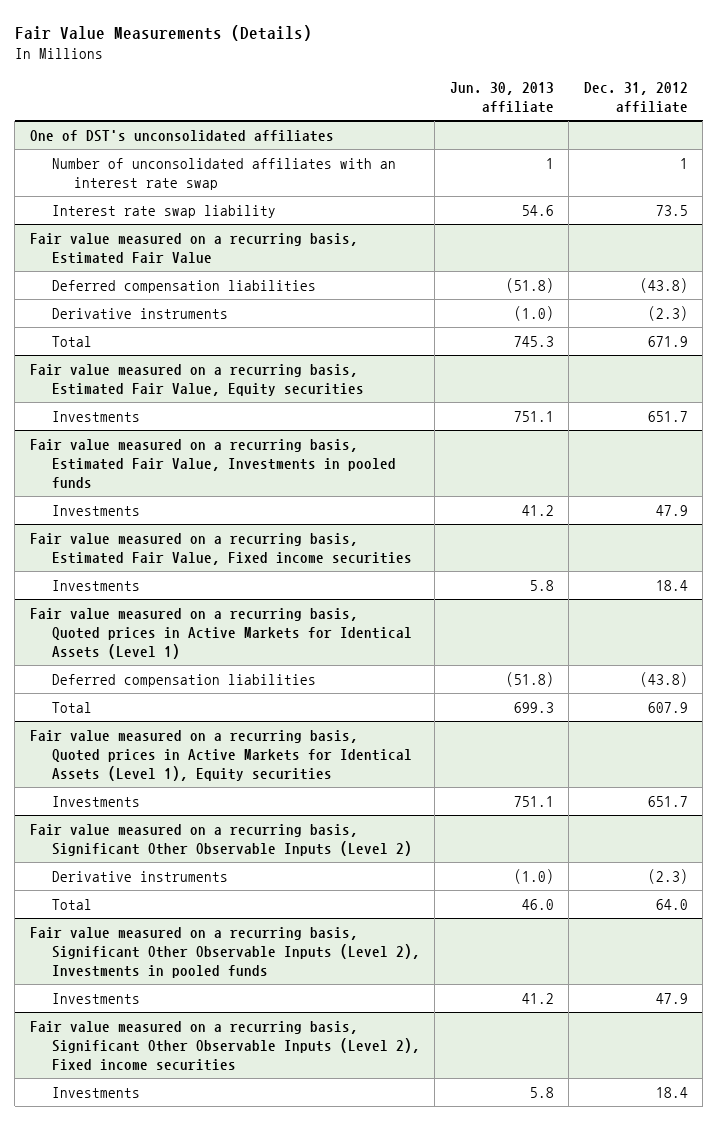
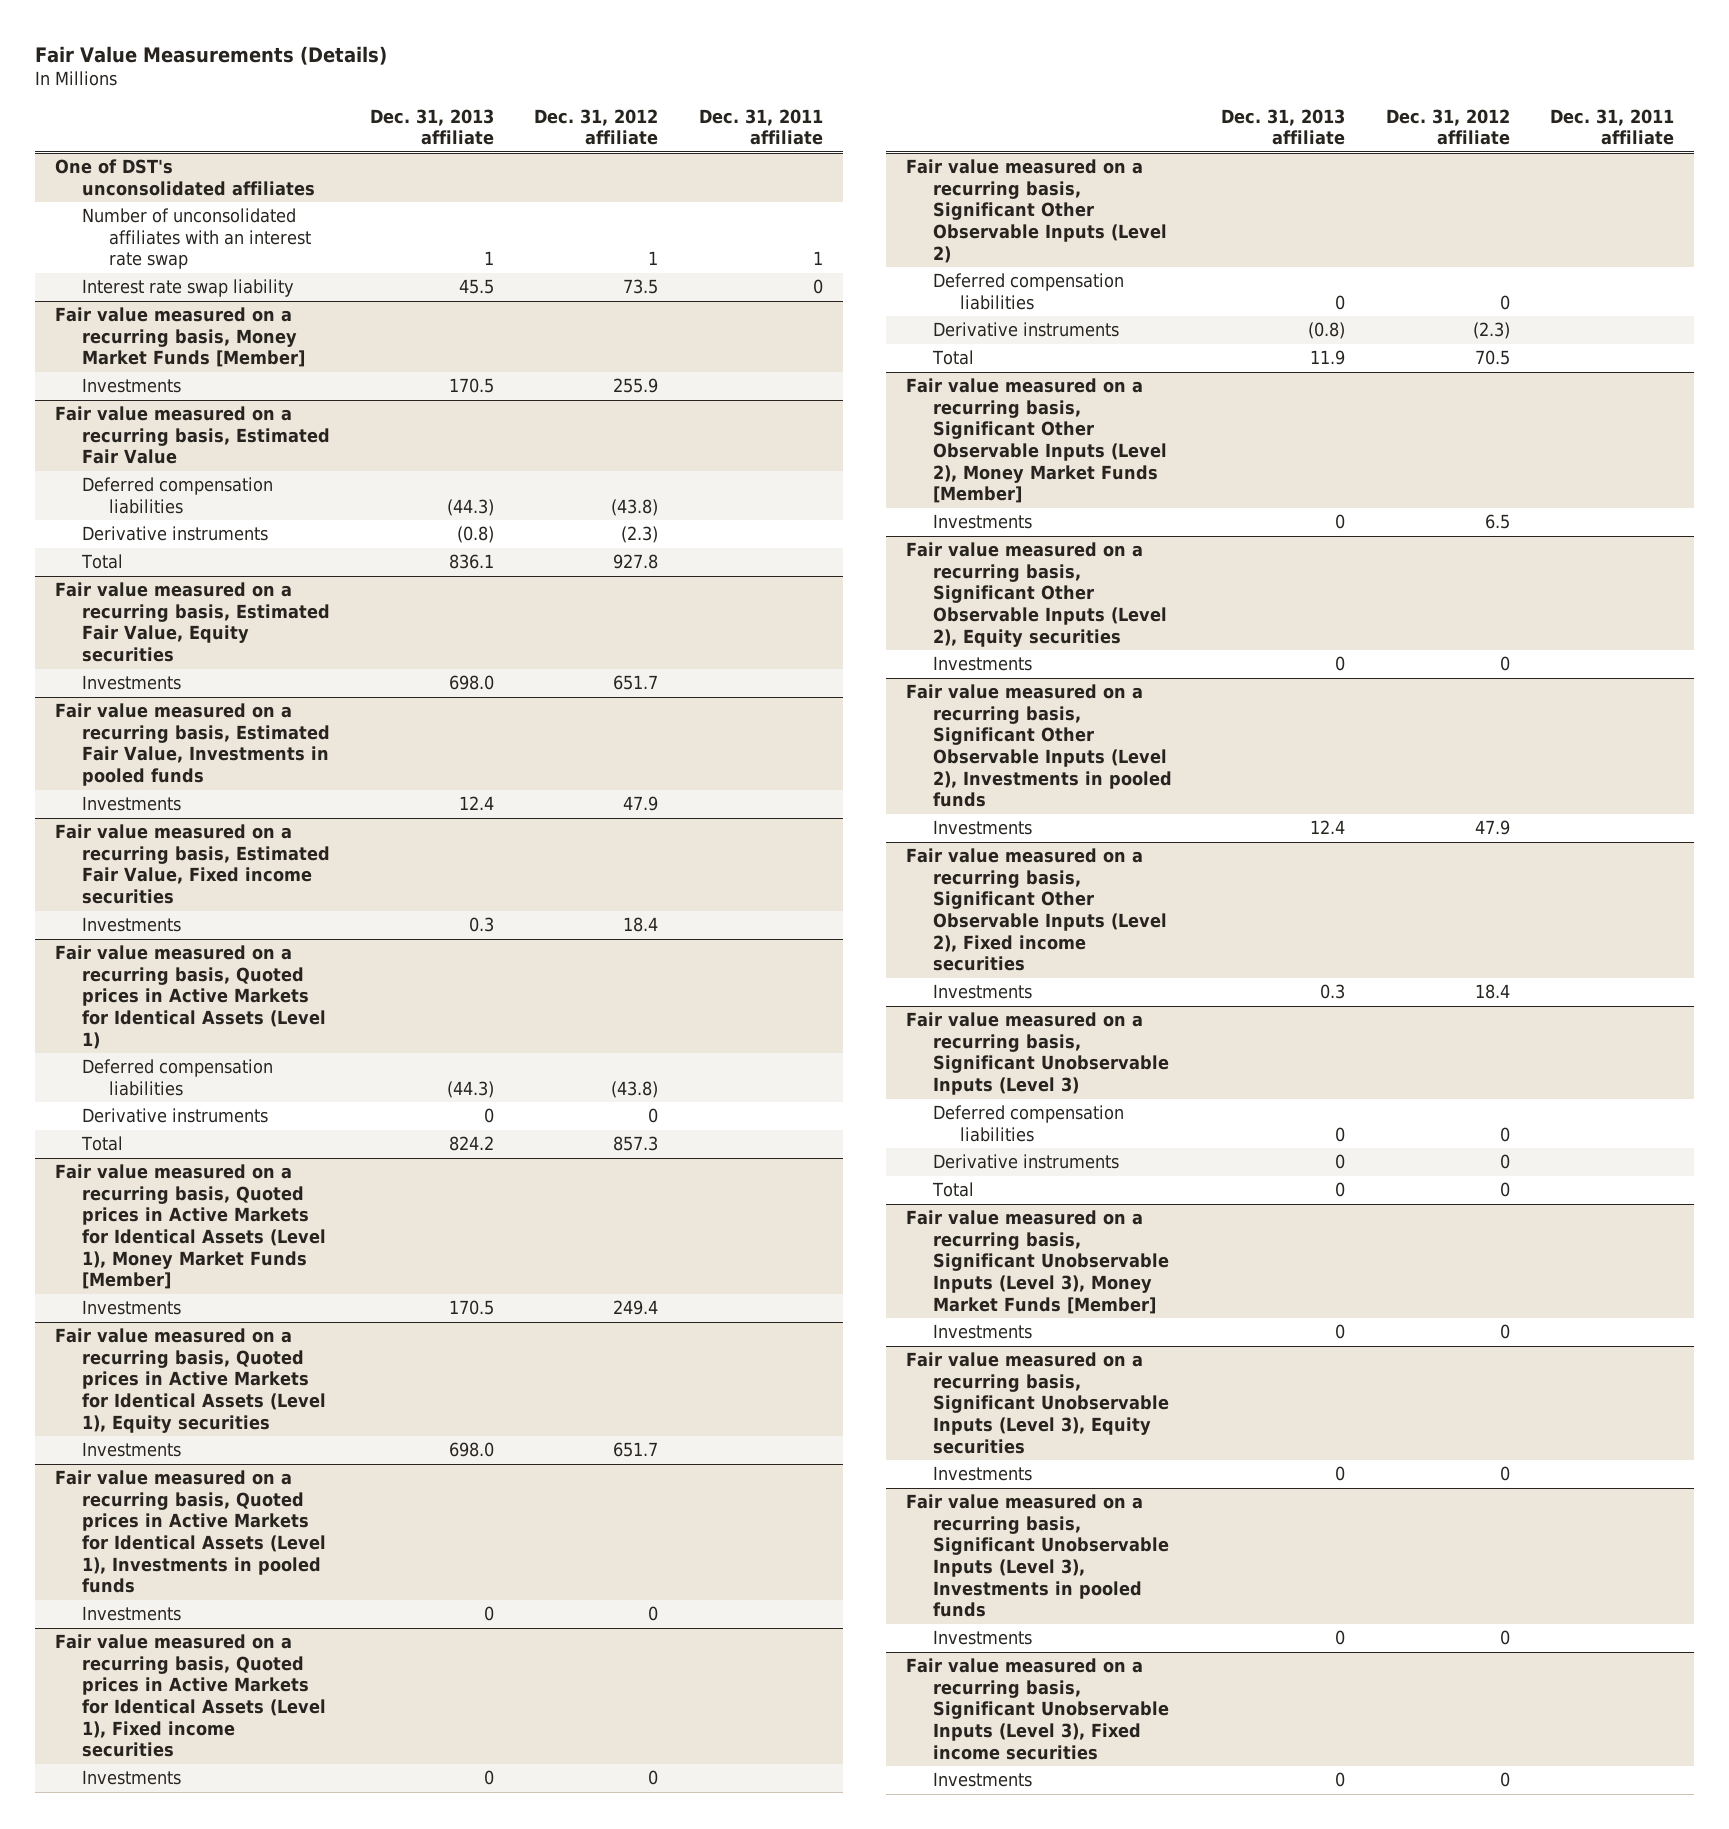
- | Jun. 30, 2013 affiliate | Dec. 31, 2012 affiliate
+ | Dec. 31, 2013 affiliate | Dec. 31, 2012 affiliate | Dec. 31, 2011 affiliate
+ Fair value measured on a recurring basis, Money Market Funds [Member]
+ Investments | 170.5 | 255.9 |
@ Fair value measured on a recurring basis, Estimated Fair Value
- Total | 745.3 | 671.9
+ Total | 836.1 | 927.8 |
@ Fair value measured on a recurring basis, Quoted prices in Active Markets for Identical Assets (Level 1)
- Total | 699.3 | 607.9
+ Derivative instruments | 0 | 0 |
+ Total | 824.2 | 857.3 |
+ Fair value measured on a recurring basis, Quoted prices in Active Markets for Identical Assets (Level 1), Money Market Funds [Member]
+ Investments | 170.5 | 249.4 |
+ Fair value measured on a recurring basis, Quoted prices in Active Markets for Identical Assets (Level 1), Investments in pooled funds
+ Investments | 0 | 0 |
+ Fair value measured on a recurring basis, Quoted prices in Active Markets for Identical Assets (Level 1), Fixed income securities
+ Investments | 0 | 0 |
@ Fair value measured on a recurring basis, Significant Other Observable Inputs (Level 2)
+ Deferred compensation liabilities | 0 | 0 |
- Total | 46.0 | 64.0
+ Total | 11.9 | 70.5 |
+ Fair value measured on a recurring basis, Significant Other Observable Inputs (Level 2), Money Market Funds [Member]
+ Investments | 0 | 6.5 |
+ Fair value measured on a recurring basis, Significant Other Observable Inputs (Level 2), Equity securities
+ Investments | 0 | 0 |
+ Fair value measured on a recurring basis, Significant Unobservable Inputs (Level 3)
+ Deferred compensation liabilities | 0 | 0 |
+ Derivative instruments | 0 | 0 |
+ Total | 0 | 0 |
+ Fair value measured on a recurring basis, Significant Unobservable Inputs (Level 3), Money Market Funds [Member]
+ Investments | 0 | 0 |
+ Fair value measured on a recurring basis, Significant Unobservable Inputs (Level 3), Equity securities
+ Investments | 0 | 0 |
+ Fair value measured on a recurring basis, Significant Unobservable Inputs (Level 3), Investments in pooled funds
+ Investments | 0 | 0 |
+ Fair value measured on a recurring basis, Significant Unobservable Inputs (Level 3), Fixed income securities
+ Investments | 0 | 0 |

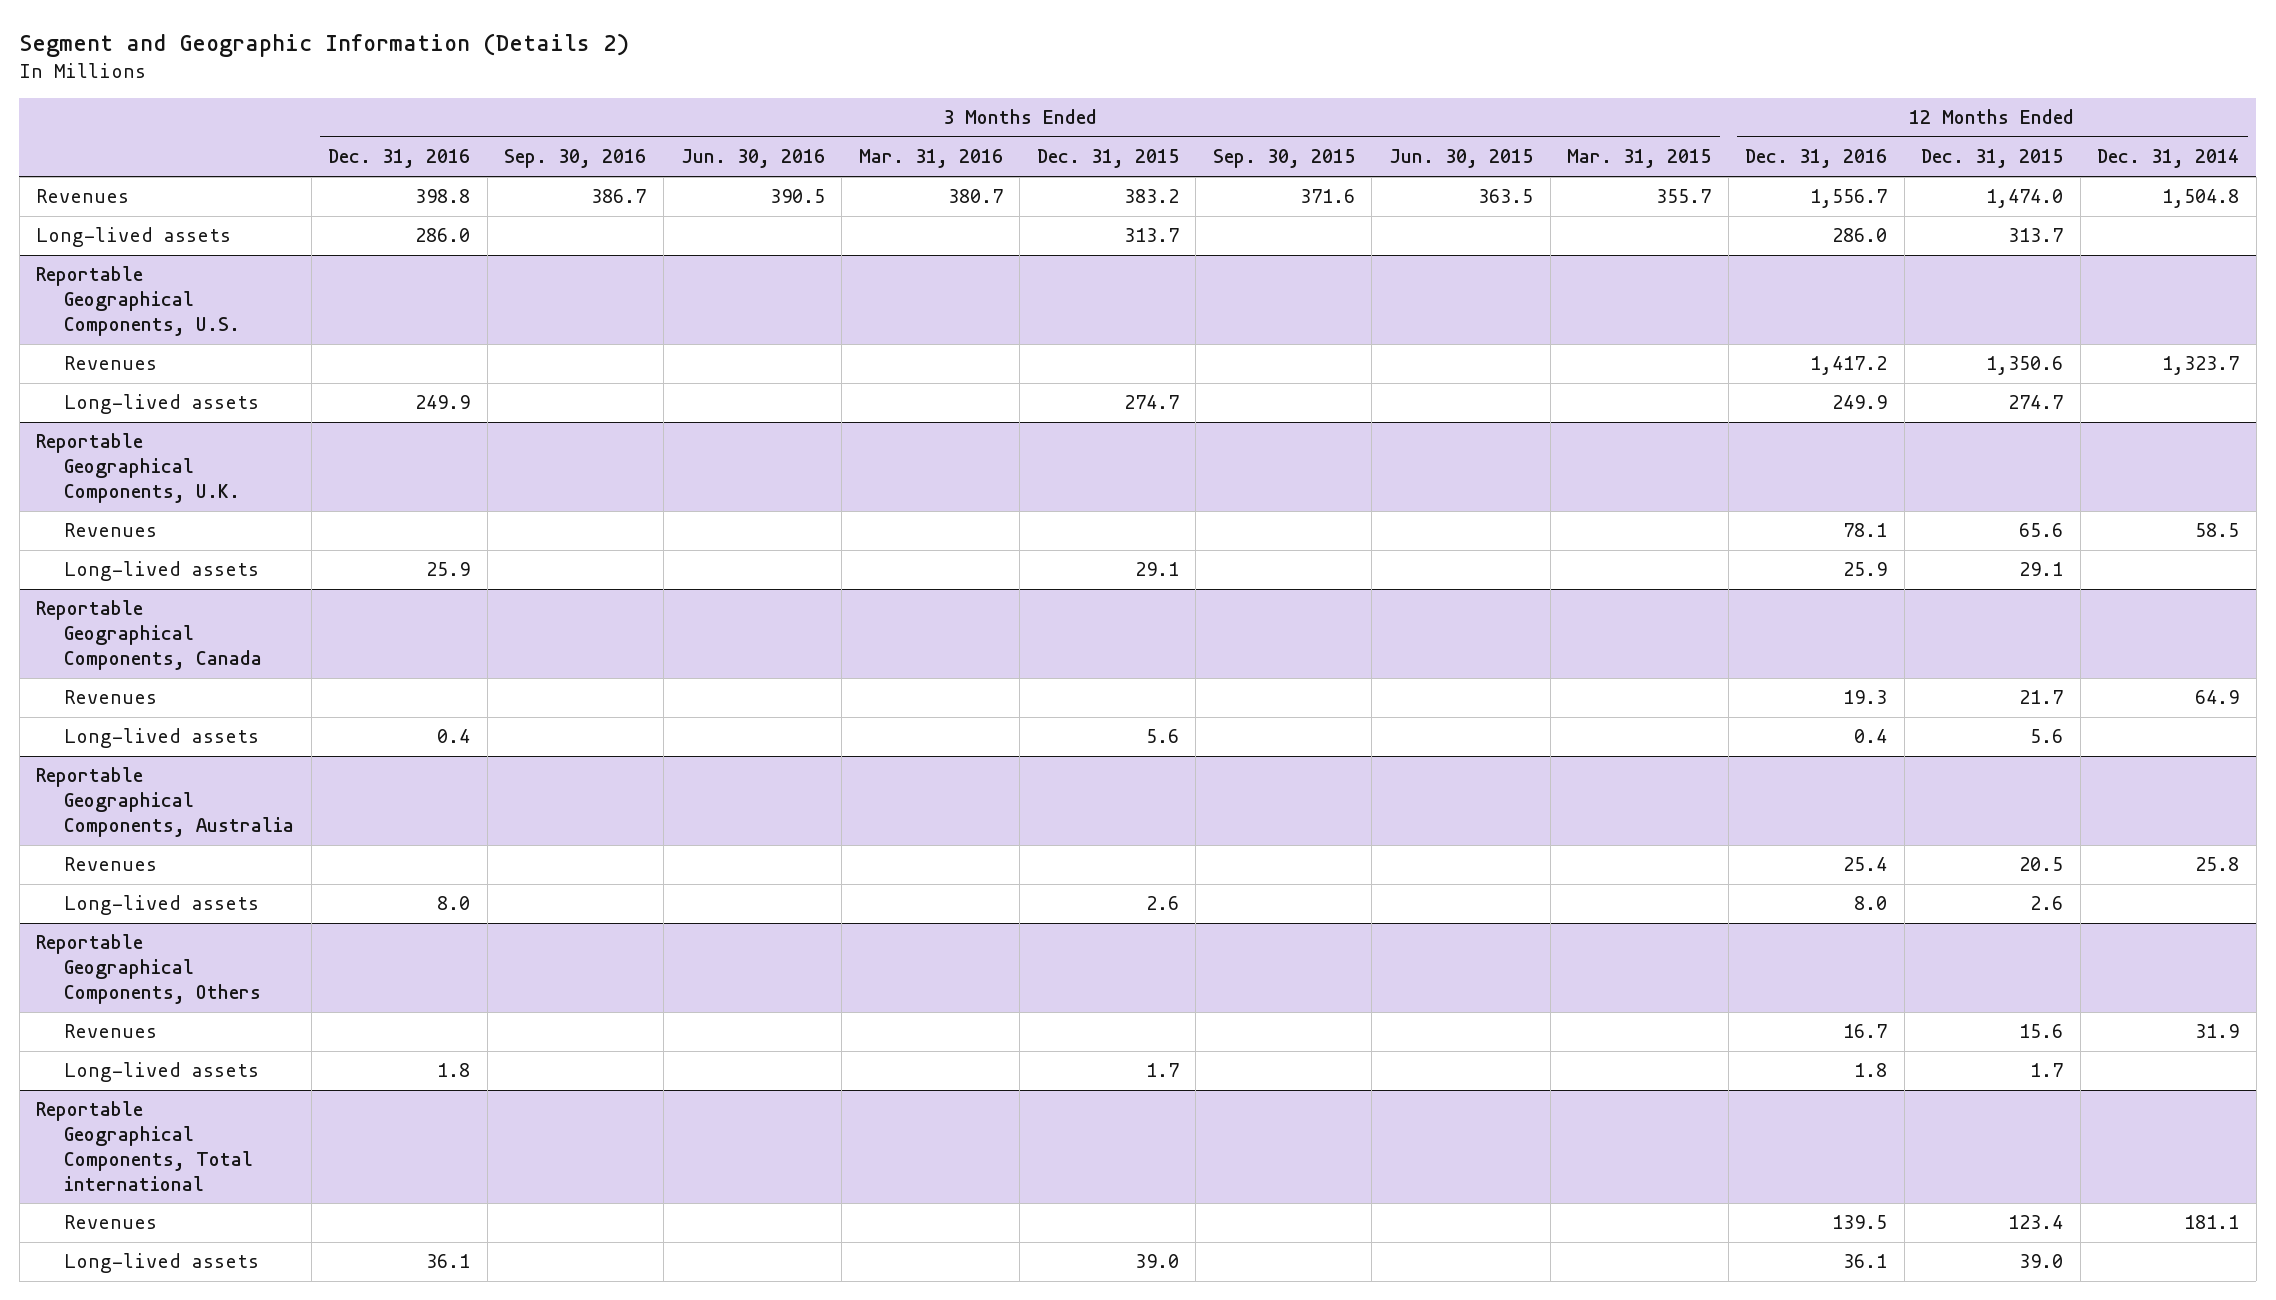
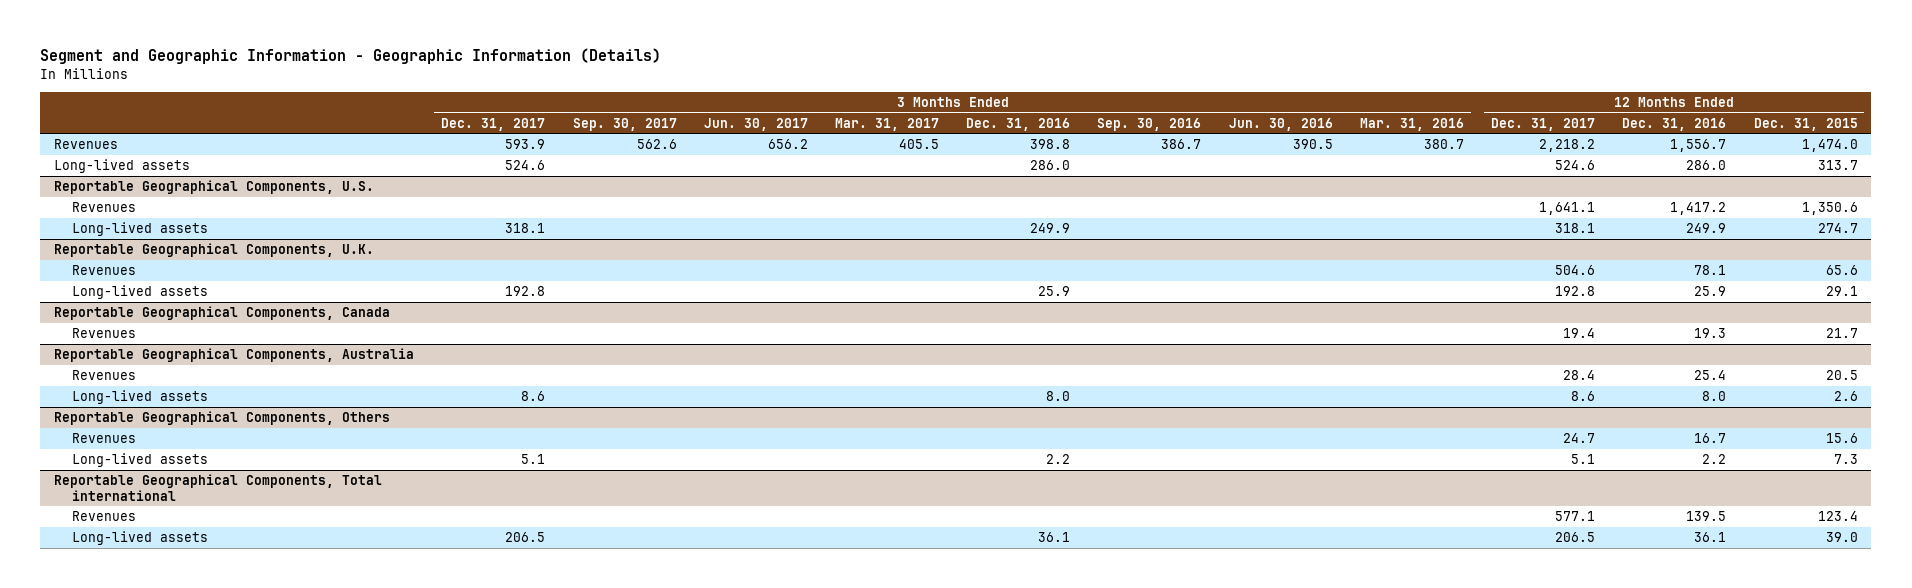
- Segment and Geographic Information (Details 2)
+ Segment and Geographic Information - Geographic Information (Details)
- | 3 Months Ended Dec. 31, 2016 | 3 Months Ended Sep. 30, 2016 | 3 Months Ended Jun. 30, 2016 | 3 Months Ended Mar. 31, 2016 | 3 Months Ended Dec. 31, 2015 | 3 Months Ended Sep. 30, 2015 | 3 Months Ended Jun. 30, 2015 | 3 Months Ended Mar. 31, 2015 | 12 Months Ended Dec. 31, 2016 | 12 Months Ended Dec. 31, 2015 | 12 Months Ended Dec. 31, 2014
+ | 3 Months Ended Dec. 31, 2017 | 3 Months Ended Sep. 30, 2017 | 3 Months Ended Jun. 30, 2017 | 3 Months Ended Mar. 31, 2017 | 3 Months Ended Dec. 31, 2016 | 3 Months Ended Sep. 30, 2016 | 3 Months Ended Jun. 30, 2016 | 3 Months Ended Mar. 31, 2016 | 12 Months Ended Dec. 31, 2017 | 12 Months Ended Dec. 31, 2016 | 12 Months Ended Dec. 31, 2015
@ Reportable Geographical Components, Canada
- Long-lived assets | 0.4 | | | | 5.6 | | | | 0.4 | 5.6 |
@ Reportable Geographical Components, Others
- Long-lived assets | 1.8 | | | | 1.7 | | | | 1.8 | 1.7 |
+ Long-lived assets | 5.1 | | | | 2.2 | | | | 5.1 | 2.2 | 7.3

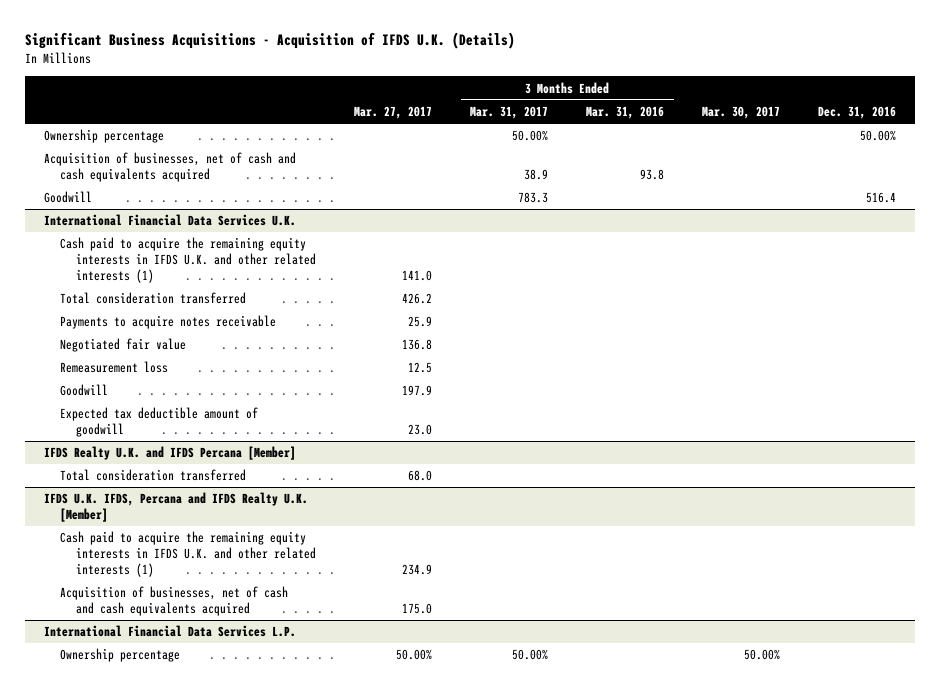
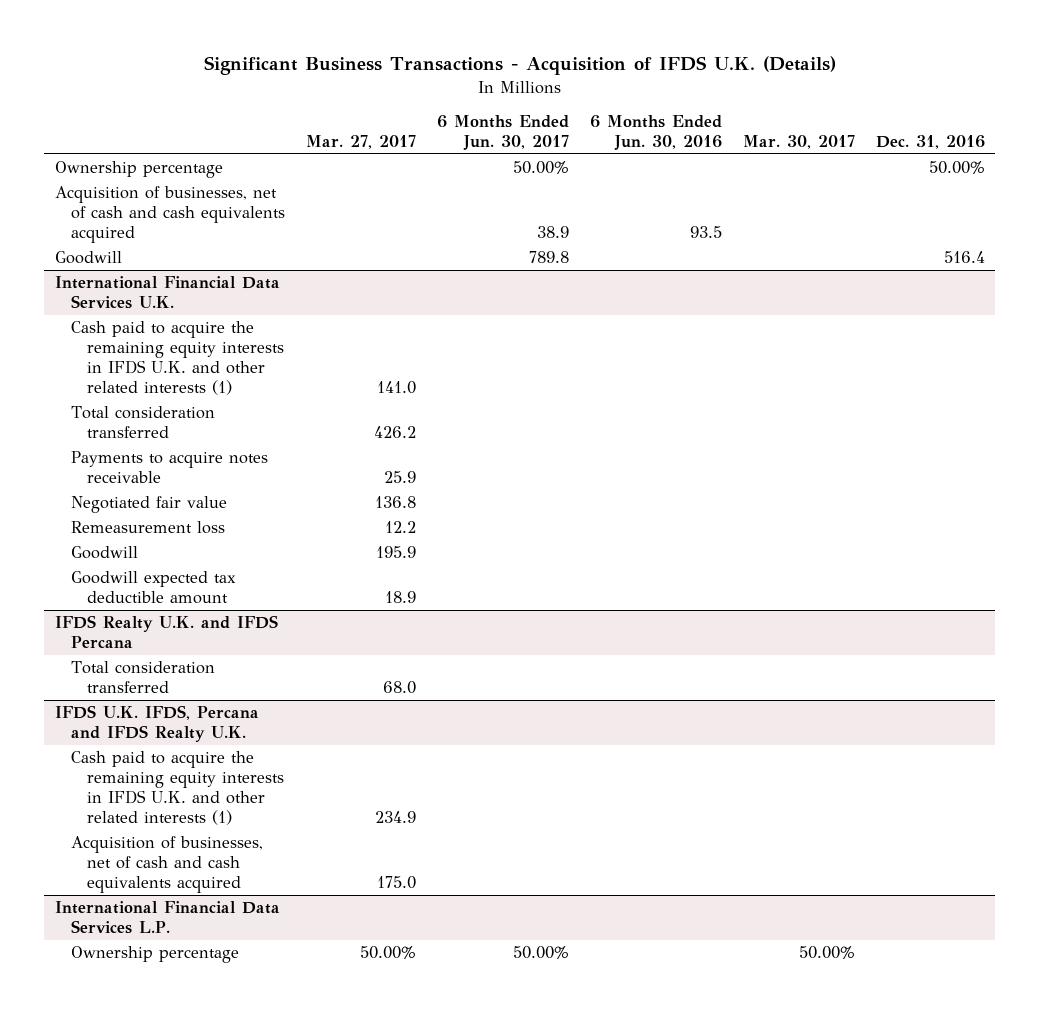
- Significant Business Acquisitions - Acquisition of IFDS U.K. (Details)
+ Significant Business Transactions - Acquisition of IFDS U.K. (Details)
- | Mar. 27, 2017 | 3 Months Ended Mar. 31, 2017 | 3 Months Ended Mar. 31, 2016 | Mar. 30, 2017 | Dec. 31, 2016
+ | Mar. 27, 2017 | 6 Months Ended Jun. 30, 2017 | 6 Months Ended Jun. 30, 2016 | Mar. 30, 2017 | Dec. 31, 2016
@ International Financial Data Services U.K.
- Remeasurement loss | 12.5 | | | |
- Goodwill | 197.9 | | | |
- Expected tax deductible amount of goodwill | 23.0 | | | |
- IFDS Realty U.K. and IFDS Percana [Member]
@ International Financial Data Services U.K.
+ Remeasurement loss | 12.2 | | | |
+ Goodwill | 195.9 | | | |
+ Goodwill expected tax deductible amount | 18.9 | | | |
+ IFDS Realty U.K. and IFDS Percana
- IFDS U.K. IFDS, Percana and IFDS Realty U.K. [Member]
+ IFDS U.K. IFDS, Percana and IFDS Realty U.K.

